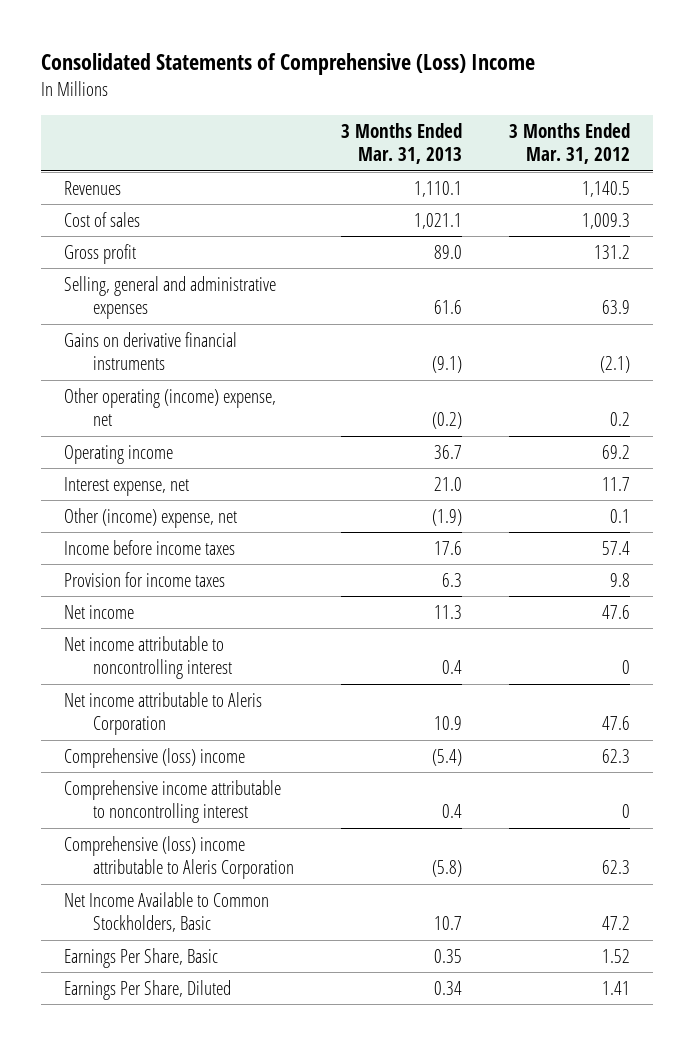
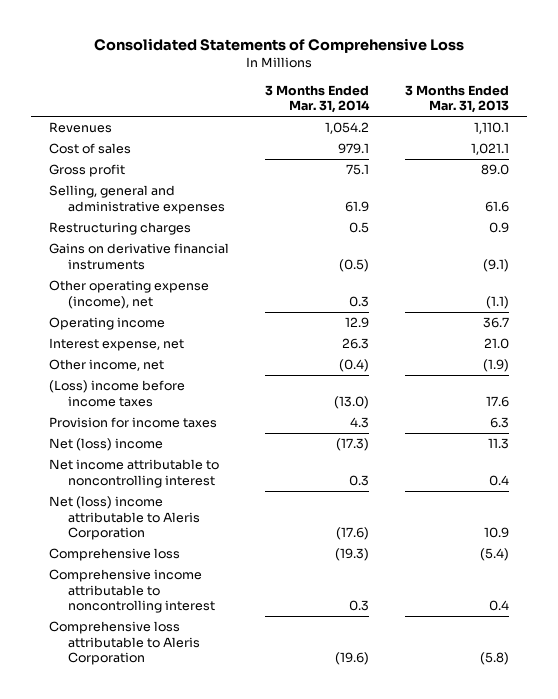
- Consolidated Statements of Comprehensive (Loss) Income
+ Consolidated Statements of Comprehensive Loss
- | 3 Months Ended Mar. 31, 2013 | 3 Months Ended Mar. 31, 2012
+ | 3 Months Ended Mar. 31, 2014 | 3 Months Ended Mar. 31, 2013
+ Restructuring charges | 0.5 | 0.9
- Other operating (income) expense, net | (0.2) | 0.2
+ Other operating expense (income), net | 0.3 | (1.1)
- Other (income) expense, net | (1.9) | 0.1
- Income before income taxes | 17.6 | 57.4
+ Other income, net | (0.4) | (1.9)
+ (Loss) income before income taxes | (13.0) | 17.6
- Net income | 11.3 | 47.6
+ Net (loss) income | (17.3) | 11.3
- Net income attributable to Aleris Corporation | 10.9 | 47.6
- Comprehensive (loss) income | (5.4) | 62.3
+ Net (loss) income attributable to Aleris Corporation | (17.6) | 10.9
+ Comprehensive loss | (19.3) | (5.4)
- Comprehensive (loss) income attributable to Aleris Corporation | (5.8) | 62.3
- Net Income Available to Common Stockholders, Basic | 10.7 | 47.2
- Earnings Per Share, Basic | 0.35 | 1.52
- Earnings Per Share, Diluted | 0.34 | 1.41
+ Comprehensive loss attributable to Aleris Corporation | (19.6) | (5.8)

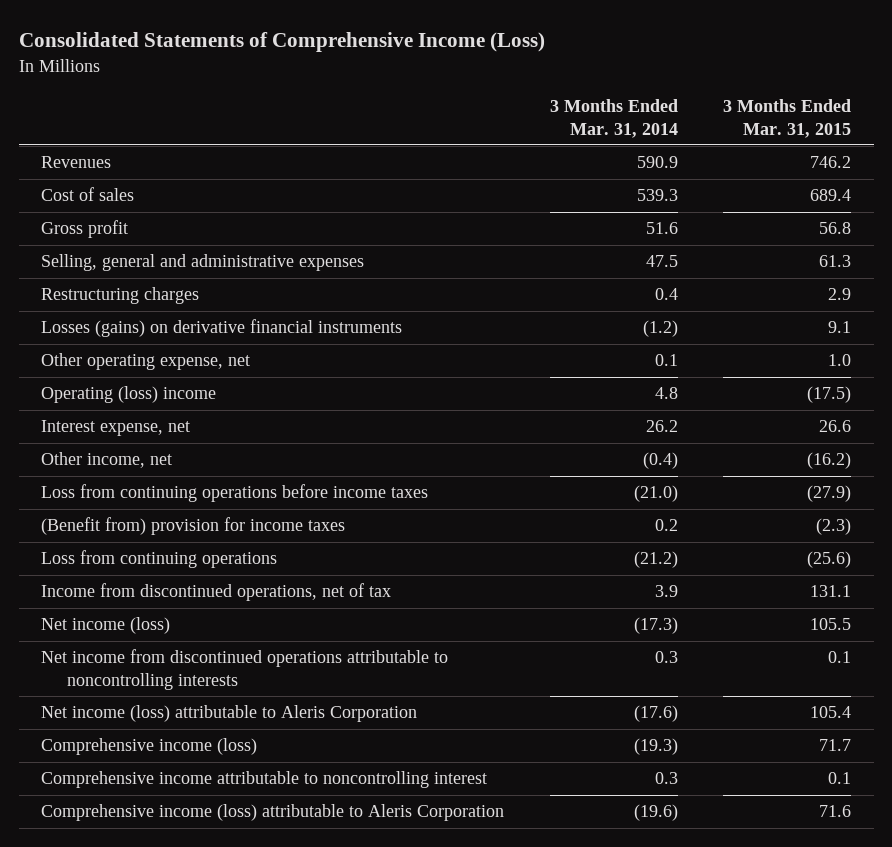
- Consolidated Statements of Comprehensive Loss
+ Consolidated Statements of Comprehensive Income (Loss)
- | 3 Months Ended Mar. 31, 2014 | 3 Months Ended Mar. 31, 2013
+ | 3 Months Ended Mar. 31, 2014 | 3 Months Ended Mar. 31, 2015
- Revenues | 1,054.2 | 1,110.1
- Cost of sales | 979.1 | 1,021.1
- Gross profit | 75.1 | 89.0
- Selling, general and administrative expenses | 61.9 | 61.6
- Restructuring charges | 0.5 | 0.9
- Gains on derivative financial instruments | (0.5) | (9.1)
- Other operating expense (income), net | 0.3 | (1.1)
- Operating income | 12.9 | 36.7
- Interest expense, net | 26.3 | 21.0
+ Revenues | 590.9 | 746.2
+ Cost of sales | 539.3 | 689.4
+ Gross profit | 51.6 | 56.8
+ Selling, general and administrative expenses | 47.5 | 61.3
+ Restructuring charges | 0.4 | 2.9
+ Losses (gains) on derivative financial instruments | (1.2) | 9.1
+ Other operating expense, net | 0.1 | 1.0
+ Operating (loss) income | 4.8 | (17.5)
+ Interest expense, net | 26.2 | 26.6
- (Loss) income before income taxes | (13.0) | 17.6
- Provision for income taxes | 4.3 | 6.3
- Net (loss) income | (17.3) | 11.3
- Net income attributable to noncontrolling interest | 0.3 | 0.4
- Net (loss) income attributable to Aleris Corporation | (17.6) | 10.9
- Comprehensive loss | (19.3) | (5.4)
+ Loss from continuing operations before income taxes | (21.0) | (27.9)
+ (Benefit from) provision for income taxes | 0.2 | (2.3)
+ Loss from continuing operations | (21.2) | (25.6)
+ Income from discontinued operations, net of tax | 3.9 | 131.1
+ Net income (loss) | (17.3) | 105.5
+ Net income from discontinued operations attributable to noncontrolling interests | 0.3 | 0.1
+ Net income (loss) attributable to Aleris Corporation | (17.6) | 105.4
+ Comprehensive income (loss) | (19.3) | 71.7
- Comprehensive loss attributable to Aleris Corporation | (19.6) | (5.8)
+ Comprehensive income (loss) attributable to Aleris Corporation | (19.6) | 71.6

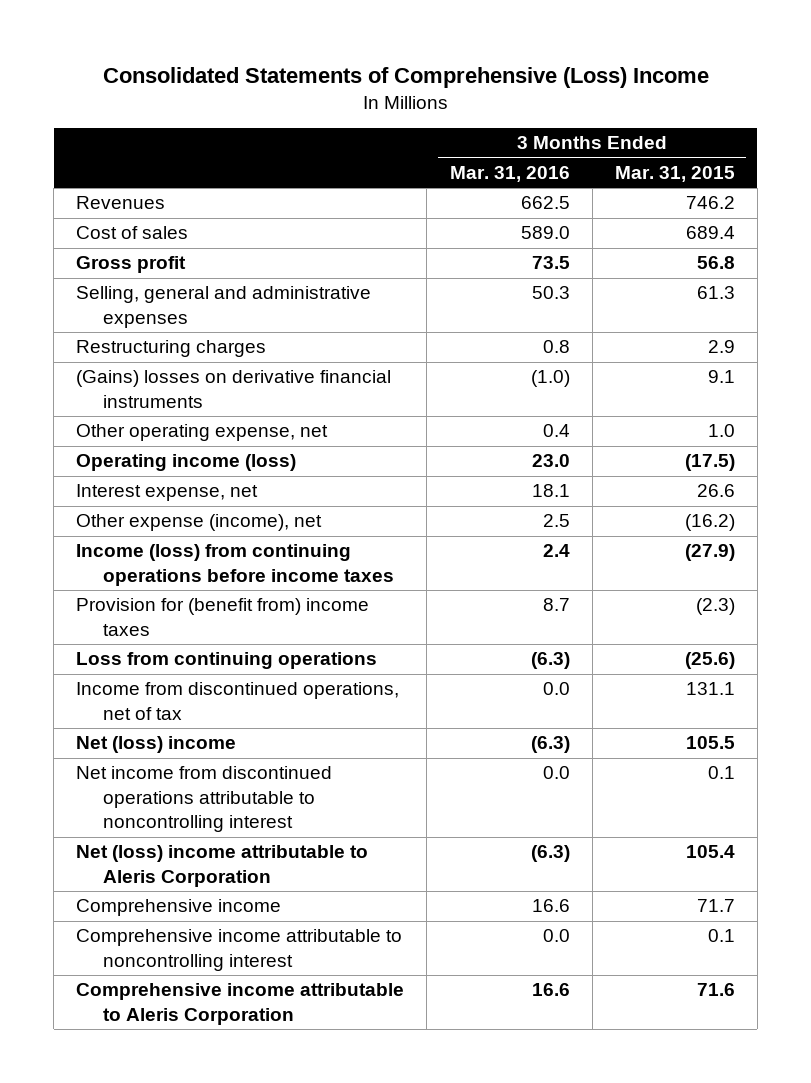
- Consolidated Statements of Comprehensive Income (Loss)
+ Consolidated Statements of Comprehensive (Loss) Income
- | 3 Months Ended Mar. 31, 2014 | 3 Months Ended Mar. 31, 2015
+ | 3 Months Ended Mar. 31, 2016 | 3 Months Ended Mar. 31, 2015
- Losses (gains) on derivative financial instruments | (1.2) | 9.1
+ (Gains) losses on derivative financial instruments | (1.0) | 9.1
- Operating (loss) income | 4.8 | (17.5)
+ Operating income (loss) | 23.0 | (17.5)
- Other income, net | (0.4) | (16.2)
- Loss from continuing operations before income taxes | (21.0) | (27.9)
- (Benefit from) provision for income taxes | 0.2 | (2.3)
+ Other expense (income), net | 2.5 | (16.2)
+ Income (loss) from continuing operations before income taxes | 2.4 | (27.9)
+ Provision for (benefit from) income taxes | 8.7 | (2.3)
- Net income (loss) | (17.3) | 105.5
- Net income from discontinued operations attributable to noncontrolling interests | 0.3 | 0.1
- Net income (loss) attributable to Aleris Corporation | (17.6) | 105.4
- Comprehensive income (loss) | (19.3) | 71.7
+ Net (loss) income | (6.3) | 105.5
+ Net income from discontinued operations attributable to noncontrolling interest | 0.0 | 0.1
+ Net (loss) income attributable to Aleris Corporation | (6.3) | 105.4
+ Comprehensive income | 16.6 | 71.7
- Comprehensive income (loss) attributable to Aleris Corporation | (19.6) | 71.6
+ Comprehensive income attributable to Aleris Corporation | 16.6 | 71.6

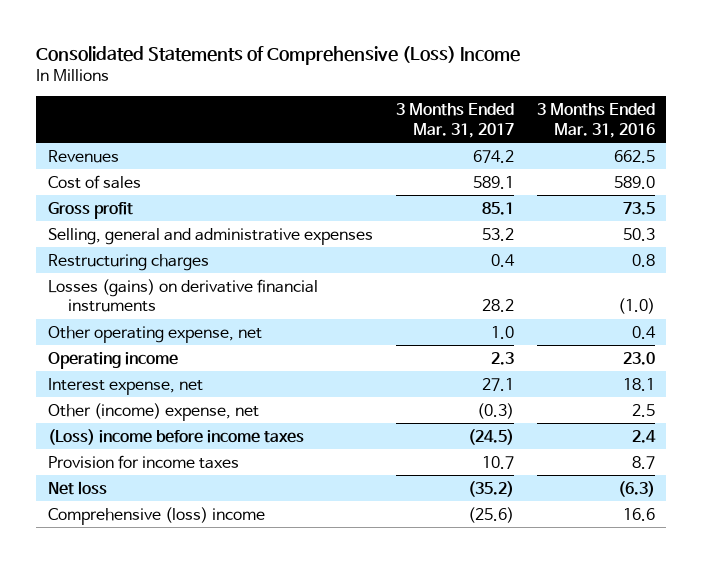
- | 3 Months Ended Mar. 31, 2016 | 3 Months Ended Mar. 31, 2015
+ | 3 Months Ended Mar. 31, 2017 | 3 Months Ended Mar. 31, 2016
- (Gains) losses on derivative financial instruments | (1.0) | 9.1
+ Losses (gains) on derivative financial instruments | 28.2 | (1.0)
- Operating income (loss) | 23.0 | (17.5)
+ Operating income | 2.3 | 23.0
- Other expense (income), net | 2.5 | (16.2)
- Income (loss) from continuing operations before income taxes | 2.4 | (27.9)
- Provision for (benefit from) income taxes | 8.7 | (2.3)
- Loss from continuing operations | (6.3) | (25.6)
- Income from discontinued operations, net of tax | 0.0 | 131.1
- Net (loss) income | (6.3) | 105.5
- Net income from discontinued operations attributable to noncontrolling interest | 0.0 | 0.1
- Net (loss) income attributable to Aleris Corporation | (6.3) | 105.4
- Comprehensive income | 16.6 | 71.7
- Comprehensive income attributable to noncontrolling interest | 0.0 | 0.1
- Comprehensive income attributable to Aleris Corporation | 16.6 | 71.6
+ Other (income) expense, net | (0.3) | 2.5
+ (Loss) income before income taxes | (24.5) | 2.4
+ Provision for income taxes | 10.7 | 8.7
+ Net loss | (35.2) | (6.3)
+ Comprehensive (loss) income | (25.6) | 16.6

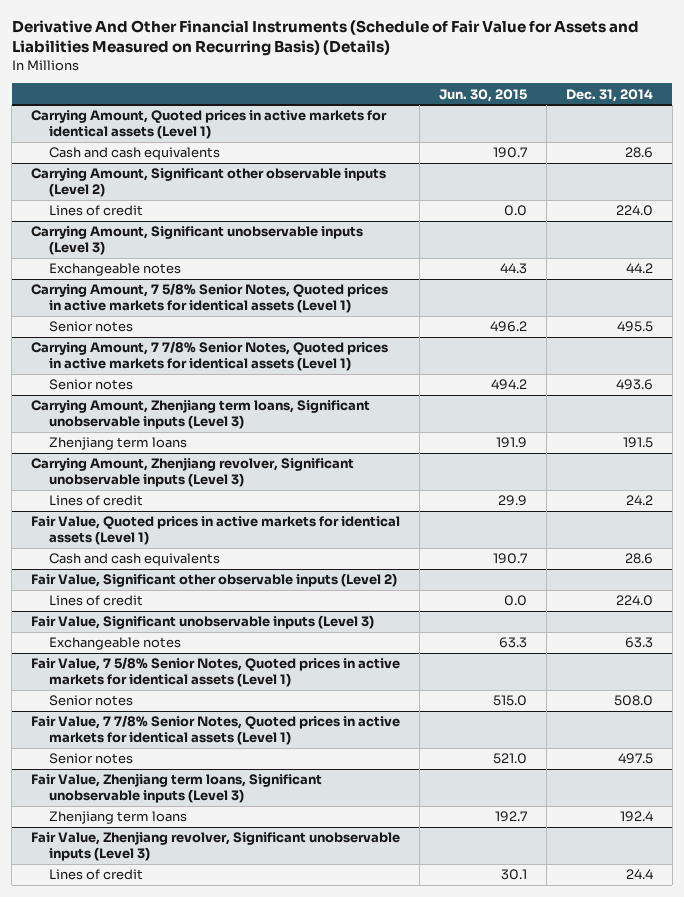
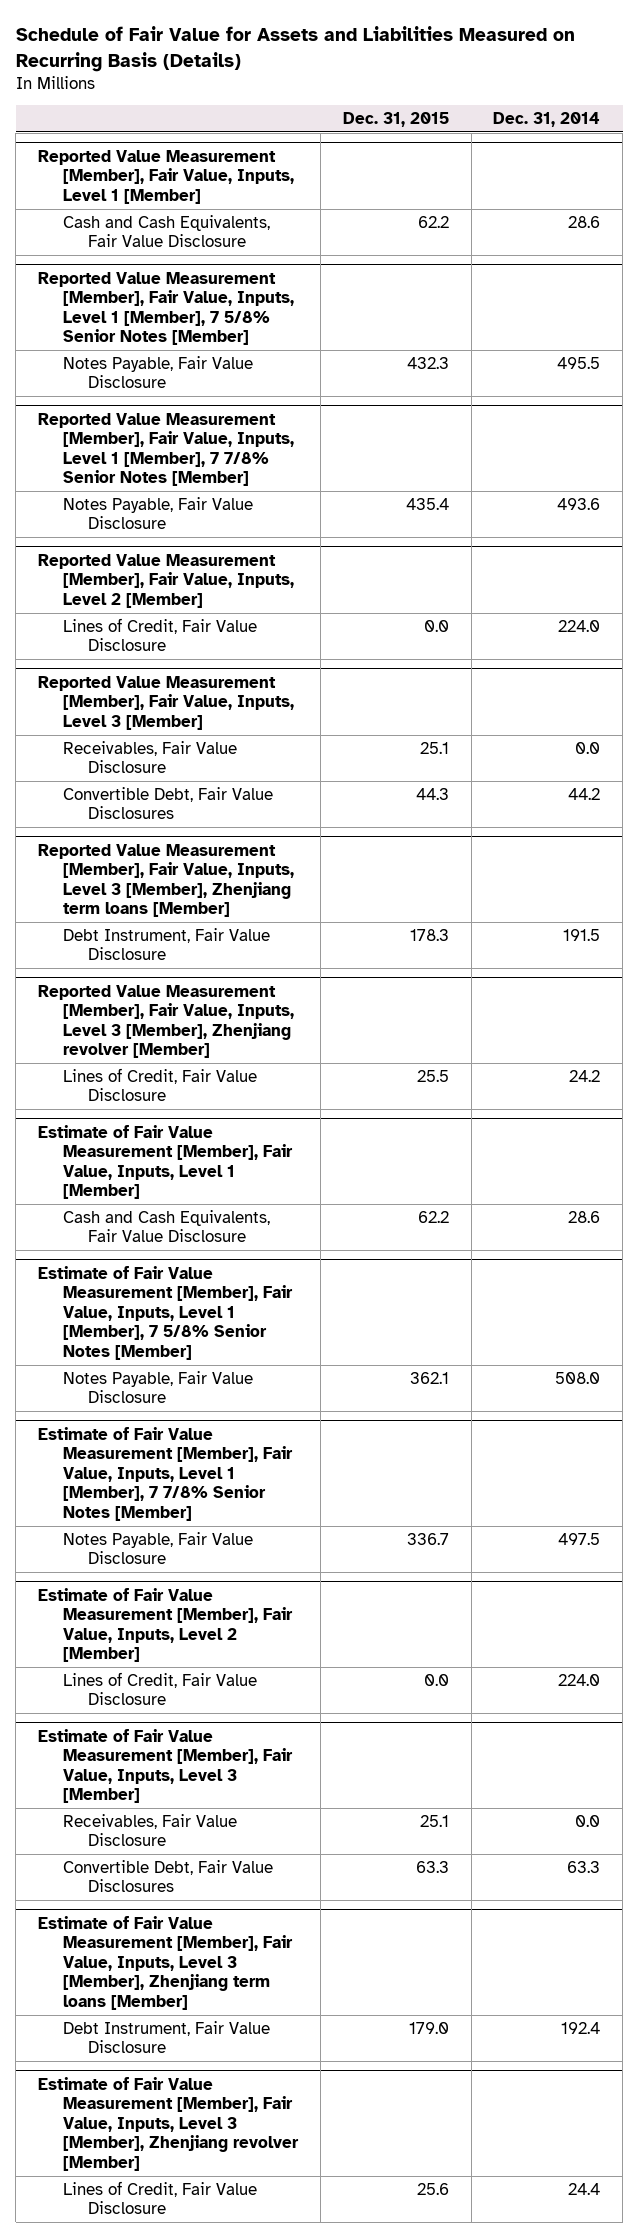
- Derivative And Other Financial Instruments (Schedule of Fair Value for Assets and Liabilities Measured on Recurring Basis) (Details)
+ Schedule of Fair Value for Assets and Liabilities Measured on Recurring Basis (Details)
- | Jun. 30, 2015 | Dec. 31, 2014
+ | Dec. 31, 2015 | Dec. 31, 2014
- Carrying Amount, Quoted prices in active markets for identical assets (Level 1)
- Cash and cash equivalents | 190.7 | 28.6
- Carrying Amount, Significant other observable inputs (Level 2)
- Lines of credit | 0.0 | 224.0
- Carrying Amount, Significant unobservable inputs (Level 3)
- Exchangeable notes | 44.3 | 44.2
- Carrying Amount, 7 5/8% Senior Notes, Quoted prices in active markets for identical assets (Level 1)
- Senior notes | 496.2 | 495.5
- Carrying Amount, 7 7/8% Senior Notes, Quoted prices in active markets for identical assets (Level 1)
- Senior notes | 494.2 | 493.6
- Carrying Amount, Zhenjiang term loans, Significant unobservable inputs (Level 3)
- Zhenjiang term loans | 191.9 | 191.5
- Carrying Amount, Zhenjiang revolver, Significant unobservable inputs (Level 3)
- Lines of credit | 29.9 | 24.2
- Fair Value, Quoted prices in active markets for identical assets (Level 1)
- Cash and cash equivalents | 190.7 | 28.6
- Fair Value, Significant other observable inputs (Level 2)
- Lines of credit | 0.0 | 224.0
- Fair Value, Significant unobservable inputs (Level 3)
- Exchangeable notes | 63.3 | 63.3
- Fair Value, 7 5/8% Senior Notes, Quoted prices in active markets for identical assets (Level 1)
- Senior notes | 515.0 | 508.0
- Fair Value, 7 7/8% Senior Notes, Quoted prices in active markets for identical assets (Level 1)
- Senior notes | 521.0 | 497.5
- Fair Value, Zhenjiang term loans, Significant unobservable inputs (Level 3)
- Zhenjiang term loans | 192.7 | 192.4
- Fair Value, Zhenjiang revolver, Significant unobservable inputs (Level 3)
- Lines of credit | 30.1 | 24.4
+ Reported Value Measurement [Member], Fair Value, Inputs, Level 1 [Member]
+ Cash and Cash Equivalents, Fair Value Disclosure | 62.2 | 28.6
+ Reported Value Measurement [Member], Fair Value, Inputs, Level 1 [Member], 7 5/8% Senior Notes [Member]
+ Notes Payable, Fair Value Disclosure | 432.3 | 495.5
+ Reported Value Measurement [Member], Fair Value, Inputs, Level 1 [Member], 7 7/8% Senior Notes [Member]
+ Notes Payable, Fair Value Disclosure | 435.4 | 493.6
+ Reported Value Measurement [Member], Fair Value, Inputs, Level 2 [Member]
+ Lines of Credit, Fair Value Disclosure | 0.0 | 224.0
+ Reported Value Measurement [Member], Fair Value, Inputs, Level 3 [Member]
+ Receivables, Fair Value Disclosure | 25.1 | 0.0
+ Convertible Debt, Fair Value Disclosures | 44.3 | 44.2
+ Reported Value Measurement [Member], Fair Value, Inputs, Level 3 [Member], Zhenjiang term loans [Member]
+ Debt Instrument, Fair Value Disclosure | 178.3 | 191.5
+ Reported Value Measurement [Member], Fair Value, Inputs, Level 3 [Member], Zhenjiang revolver [Member]
+ Lines of Credit, Fair Value Disclosure | 25.5 | 24.2
+ Estimate of Fair Value Measurement [Member], Fair Value, Inputs, Level 1 [Member]
+ Cash and Cash Equivalents, Fair Value Disclosure | 62.2 | 28.6
+ Estimate of Fair Value Measurement [Member], Fair Value, Inputs, Level 1 [Member], 7 5/8% Senior Notes [Member]
+ Notes Payable, Fair Value Disclosure | 362.1 | 508.0
+ Estimate of Fair Value Measurement [Member], Fair Value, Inputs, Level 1 [Member], 7 7/8% Senior Notes [Member]
+ Notes Payable, Fair Value Disclosure | 336.7 | 497.5
+ Estimate of Fair Value Measurement [Member], Fair Value, Inputs, Level 2 [Member]
+ Lines of Credit, Fair Value Disclosure | 0.0 | 224.0
+ Estimate of Fair Value Measurement [Member], Fair Value, Inputs, Level 3 [Member]
+ Receivables, Fair Value Disclosure | 25.1 | 0.0
+ Convertible Debt, Fair Value Disclosures | 63.3 | 63.3
+ Estimate of Fair Value Measurement [Member], Fair Value, Inputs, Level 3 [Member], Zhenjiang term loans [Member]
+ Debt Instrument, Fair Value Disclosure | 179.0 | 192.4
+ Estimate of Fair Value Measurement [Member], Fair Value, Inputs, Level 3 [Member], Zhenjiang revolver [Member]
+ Lines of Credit, Fair Value Disclosure | 25.6 | 24.4

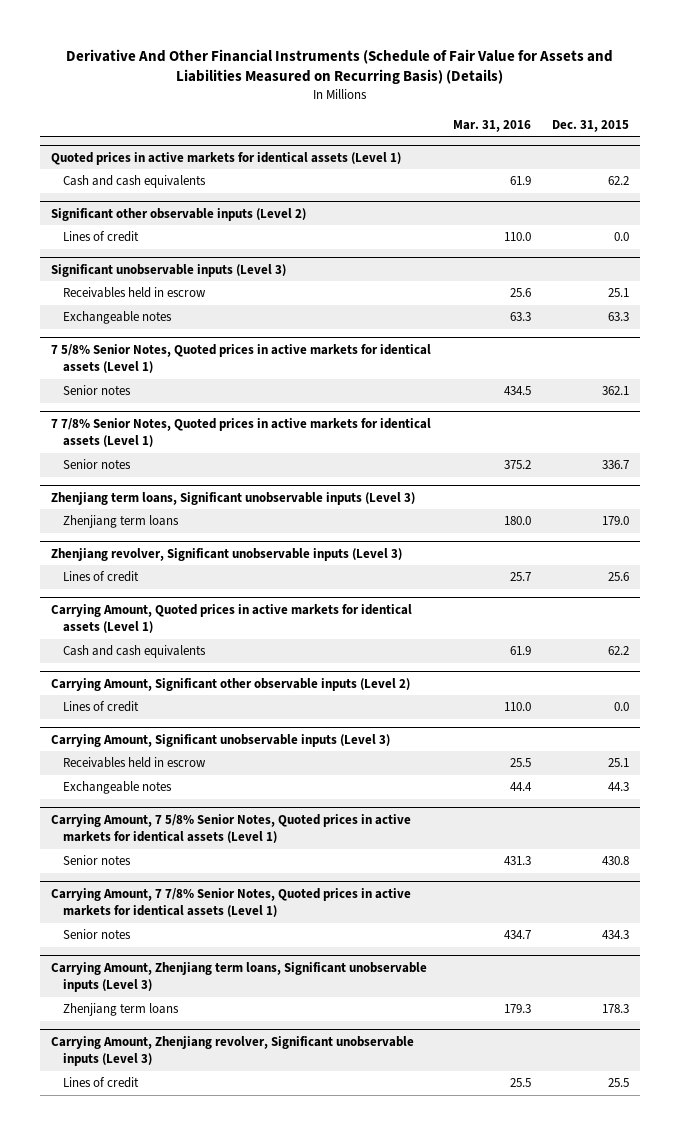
- Schedule of Fair Value for Assets and Liabilities Measured on Recurring Basis (Details)
+ Derivative And Other Financial Instruments (Schedule of Fair Value for Assets and Liabilities Measured on Recurring Basis) (Details)
- | Dec. 31, 2015 | Dec. 31, 2014
+ | Mar. 31, 2016 | Dec. 31, 2015
- Reported Value Measurement [Member], Fair Value, Inputs, Level 1 [Member]
- Cash and Cash Equivalents, Fair Value Disclosure | 62.2 | 28.6
- Reported Value Measurement [Member], Fair Value, Inputs, Level 1 [Member], 7 5/8% Senior Notes [Member]
- Notes Payable, Fair Value Disclosure | 432.3 | 495.5
- Reported Value Measurement [Member], Fair Value, Inputs, Level 1 [Member], 7 7/8% Senior Notes [Member]
- Notes Payable, Fair Value Disclosure | 435.4 | 493.6
- Reported Value Measurement [Member], Fair Value, Inputs, Level 2 [Member]
- Lines of Credit, Fair Value Disclosure | 0.0 | 224.0
- Reported Value Measurement [Member], Fair Value, Inputs, Level 3 [Member]
- Receivables, Fair Value Disclosure | 25.1 | 0.0
- Convertible Debt, Fair Value Disclosures | 44.3 | 44.2
- Reported Value Measurement [Member], Fair Value, Inputs, Level 3 [Member], Zhenjiang term loans [Member]
- Debt Instrument, Fair Value Disclosure | 178.3 | 191.5
- Reported Value Measurement [Member], Fair Value, Inputs, Level 3 [Member], Zhenjiang revolver [Member]
- Lines of Credit, Fair Value Disclosure | 25.5 | 24.2
- Estimate of Fair Value Measurement [Member], Fair Value, Inputs, Level 1 [Member]
- Cash and Cash Equivalents, Fair Value Disclosure | 62.2 | 28.6
- Estimate of Fair Value Measurement [Member], Fair Value, Inputs, Level 1 [Member], 7 5/8% Senior Notes [Member]
- Notes Payable, Fair Value Disclosure | 362.1 | 508.0
- Estimate of Fair Value Measurement [Member], Fair Value, Inputs, Level 1 [Member], 7 7/8% Senior Notes [Member]
- Notes Payable, Fair Value Disclosure | 336.7 | 497.5
- Estimate of Fair Value Measurement [Member], Fair Value, Inputs, Level 2 [Member]
- Lines of Credit, Fair Value Disclosure | 0.0 | 224.0
- Estimate of Fair Value Measurement [Member], Fair Value, Inputs, Level 3 [Member]
- Receivables, Fair Value Disclosure | 25.1 | 0.0
- Convertible Debt, Fair Value Disclosures | 63.3 | 63.3
- Estimate of Fair Value Measurement [Member], Fair Value, Inputs, Level 3 [Member], Zhenjiang term loans [Member]
- Debt Instrument, Fair Value Disclosure | 179.0 | 192.4
- Estimate of Fair Value Measurement [Member], Fair Value, Inputs, Level 3 [Member], Zhenjiang revolver [Member]
- Lines of Credit, Fair Value Disclosure | 25.6 | 24.4
+ Quoted prices in active markets for identical assets (Level 1)
+ Cash and cash equivalents | 61.9 | 62.2
+ Significant other observable inputs (Level 2)
+ Lines of credit | 110.0 | 0.0
+ Significant unobservable inputs (Level 3)
+ Receivables held in escrow | 25.6 | 25.1
+ Exchangeable notes | 63.3 | 63.3
+ 7 5/8% Senior Notes, Quoted prices in active markets for identical assets (Level 1)
+ Senior notes | 434.5 | 362.1
+ 7 7/8% Senior Notes, Quoted prices in active markets for identical assets (Level 1)
+ Senior notes | 375.2 | 336.7
+ Zhenjiang term loans, Significant unobservable inputs (Level 3)
+ Zhenjiang term loans | 180.0 | 179.0
+ Zhenjiang revolver, Significant unobservable inputs (Level 3)
+ Lines of credit | 25.7 | 25.6
+ Carrying Amount, Quoted prices in active markets for identical assets (Level 1)
+ Cash and cash equivalents | 61.9 | 62.2
+ Carrying Amount, Significant other observable inputs (Level 2)
+ Lines of credit | 110.0 | 0.0
+ Carrying Amount, Significant unobservable inputs (Level 3)
+ Receivables held in escrow | 25.5 | 25.1
+ Exchangeable notes | 44.4 | 44.3
+ Carrying Amount, 7 5/8% Senior Notes, Quoted prices in active markets for identical assets (Level 1)
+ Senior notes | 431.3 | 430.8
+ Carrying Amount, 7 7/8% Senior Notes, Quoted prices in active markets for identical assets (Level 1)
+ Senior notes | 434.7 | 434.3
+ Carrying Amount, Zhenjiang term loans, Significant unobservable inputs (Level 3)
+ Zhenjiang term loans | 179.3 | 178.3
+ Carrying Amount, Zhenjiang revolver, Significant unobservable inputs (Level 3)
+ Lines of credit | 25.5 | 25.5

